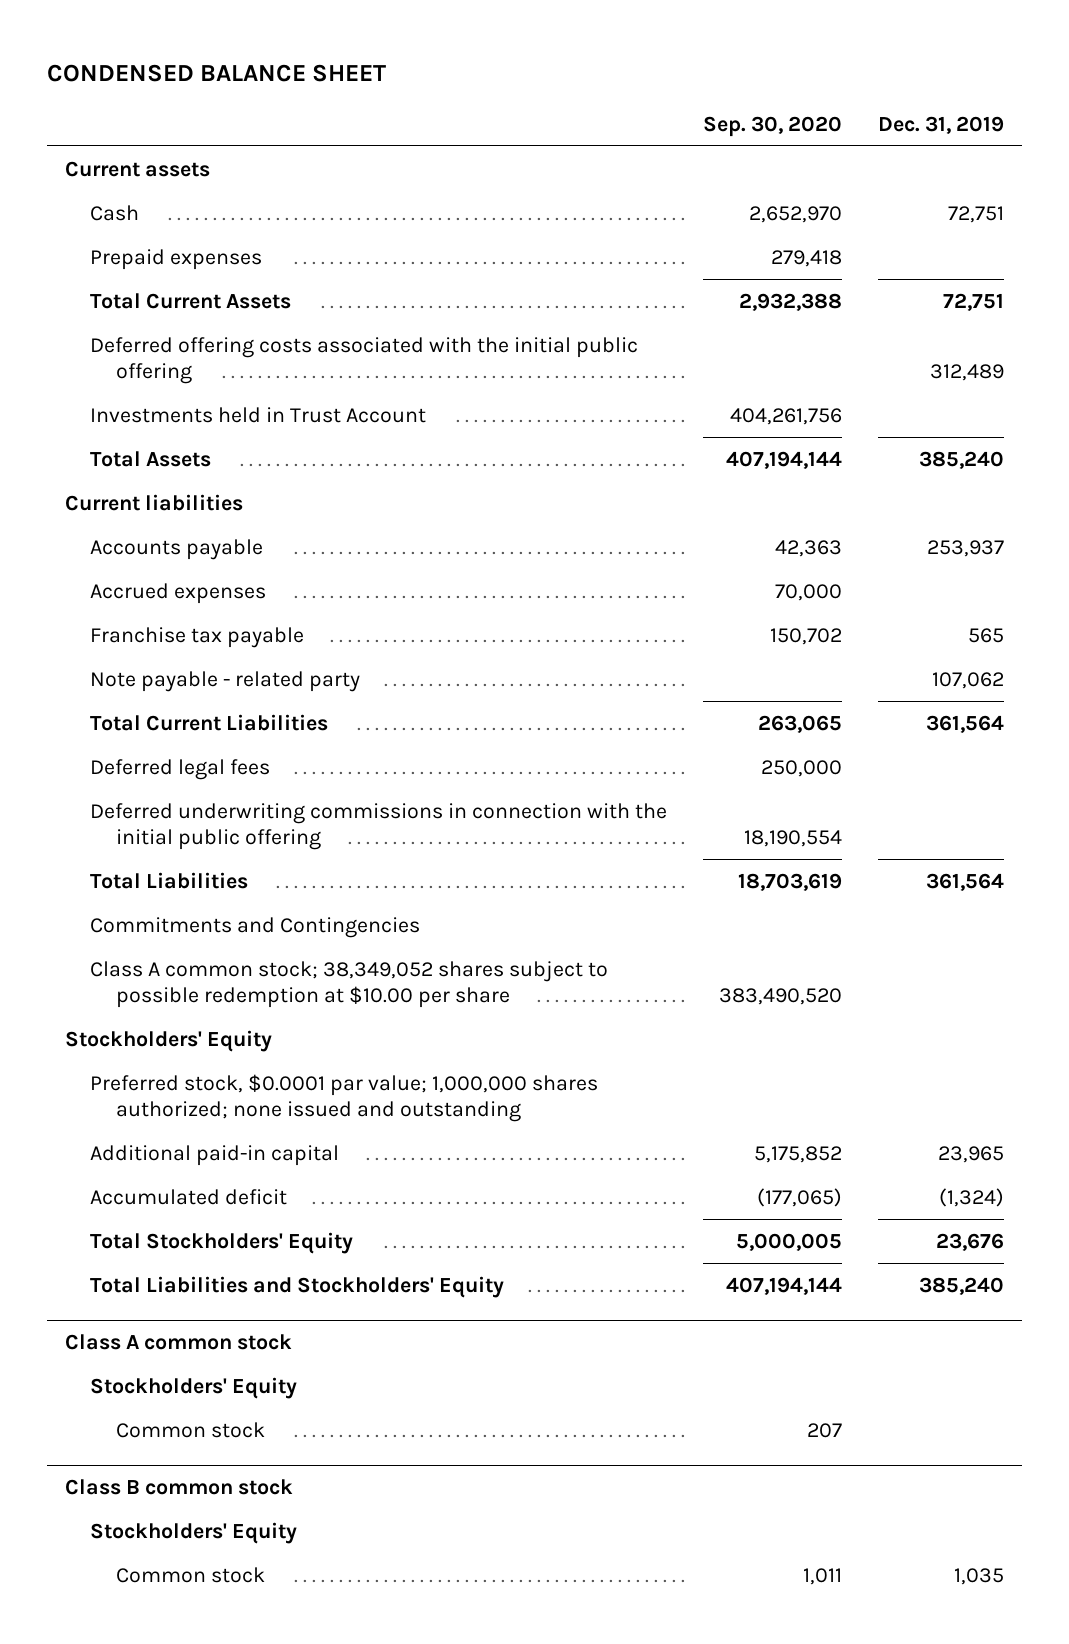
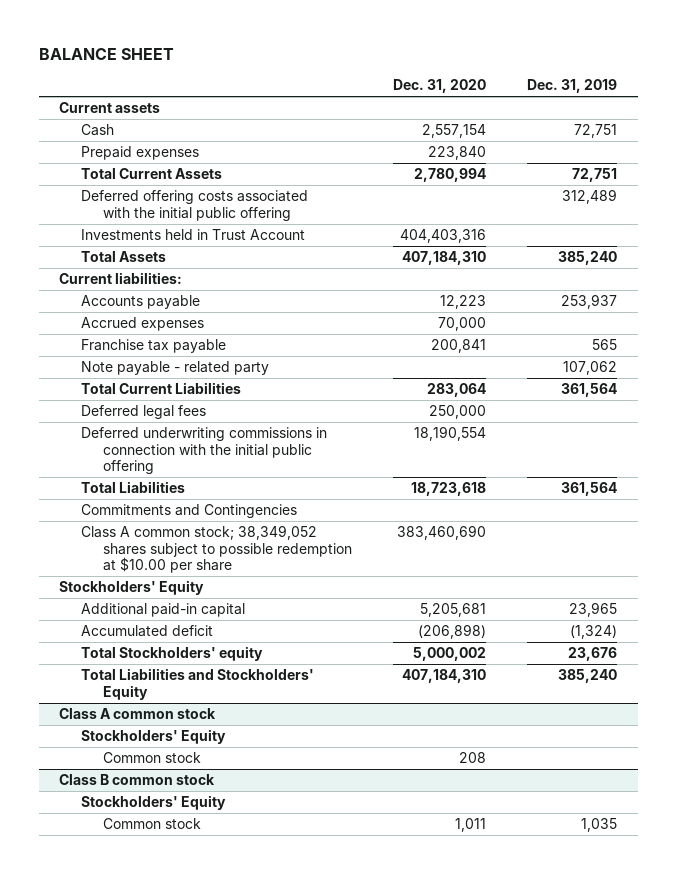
- CONDENSED BALANCE SHEET
+ BALANCE SHEET
- | Sep. 30, 2020 | Dec. 31, 2019
+ | Dec. 31, 2020 | Dec. 31, 2019
- Current liabilities
+ Current liabilities:
- Preferred stock, $0.0001 par value; 1,000,000 shares authorized; none issued and outstanding
- Total Stockholders' Equity | 5,000,005 | 23,676
+ Total Stockholders' equity | 5,000,002 | 23,676

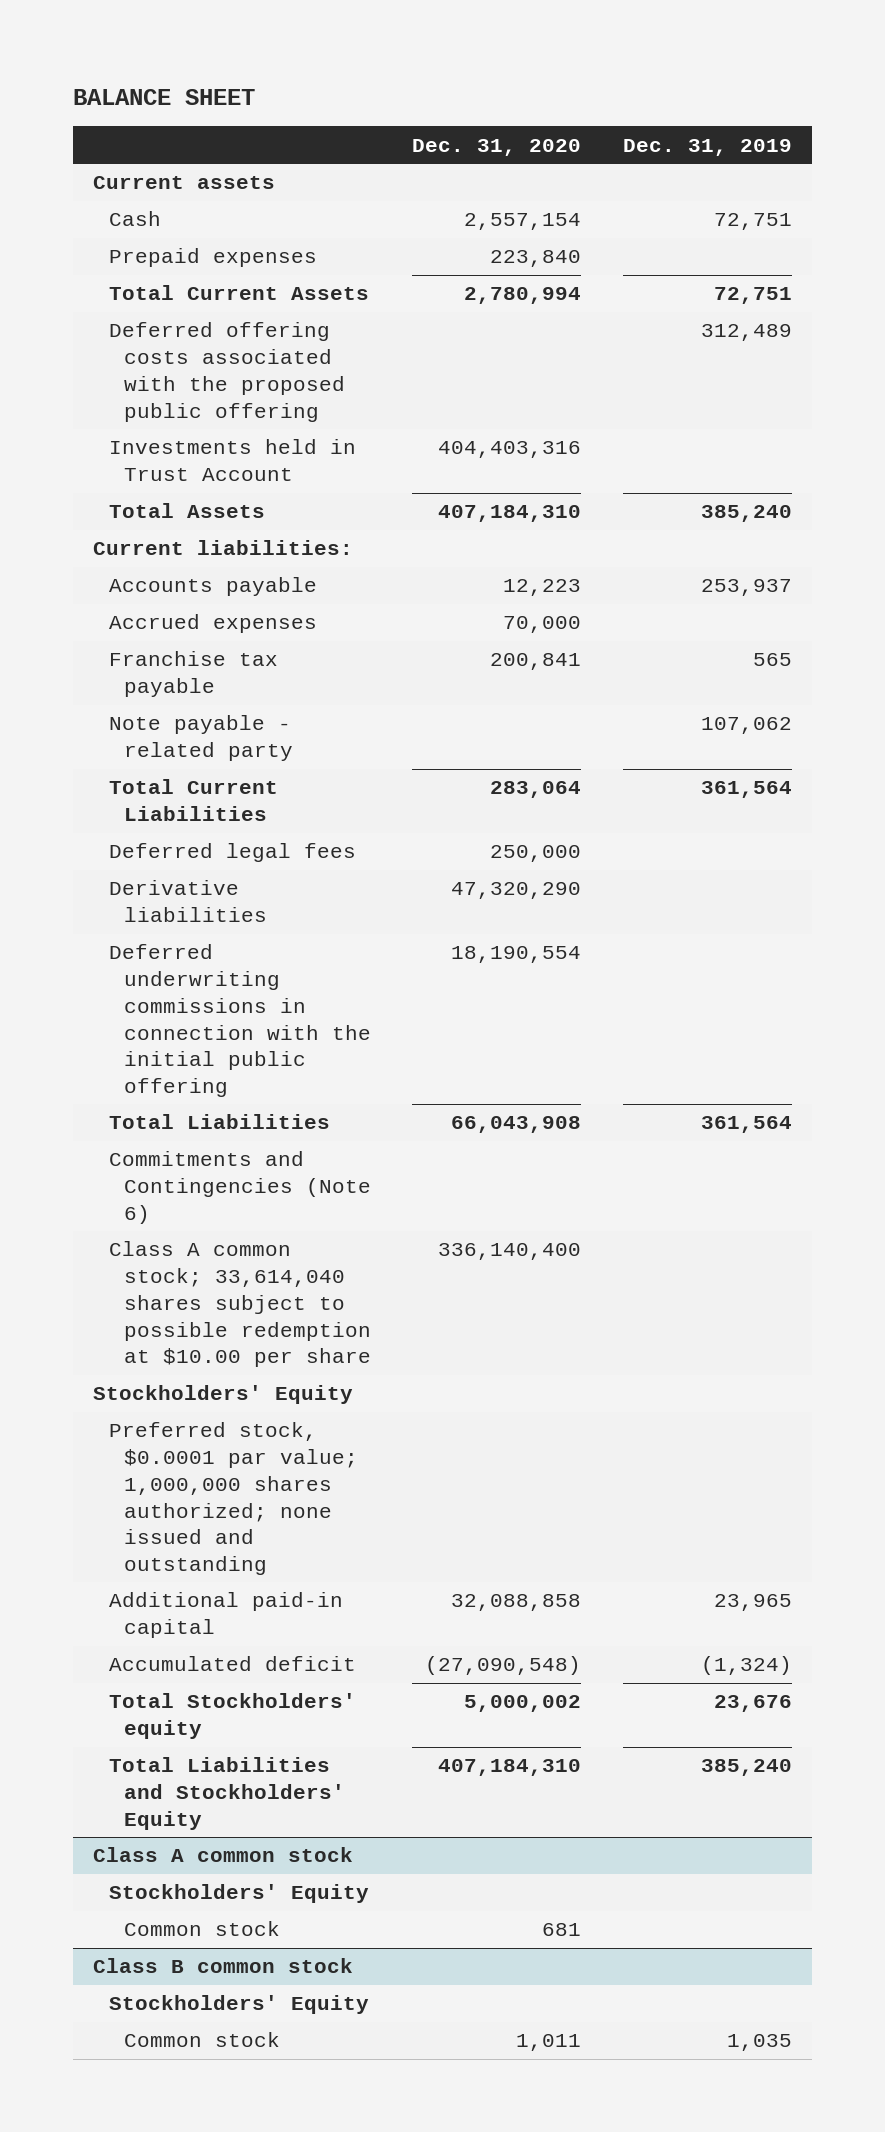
- Deferred offering costs associated with the initial public offering | | 312,489
+ Deferred offering costs associated with the proposed public offering | | 312,489
+ Derivative liabilities | 47,320,290 |
- Total Liabilities | 18,723,618 | 361,564
- Commitments and Contingencies
- Class A common stock; 38,349,052 shares subject to possible redemption at $10.00 per share | 383,460,690 |
+ Total Liabilities | 66,043,908 | 361,564
+ Commitments and Contingencies (Note 6)
+ Class A common stock; 33,614,040 shares subject to possible redemption at $10.00 per share | 336,140,400 |
- Additional paid-in capital | 5,205,681 | 23,965
- Accumulated deficit | (206,898) | (1,324)
+ Preferred stock, $0.0001 par value; 1,000,000 shares authorized; none issued and outstanding
+ Additional paid-in capital | 32,088,858 | 23,965
+ Accumulated deficit | (27,090,548) | (1,324)
@ Class A common stock
- Common stock | 208 |
+ Common stock | 681 |

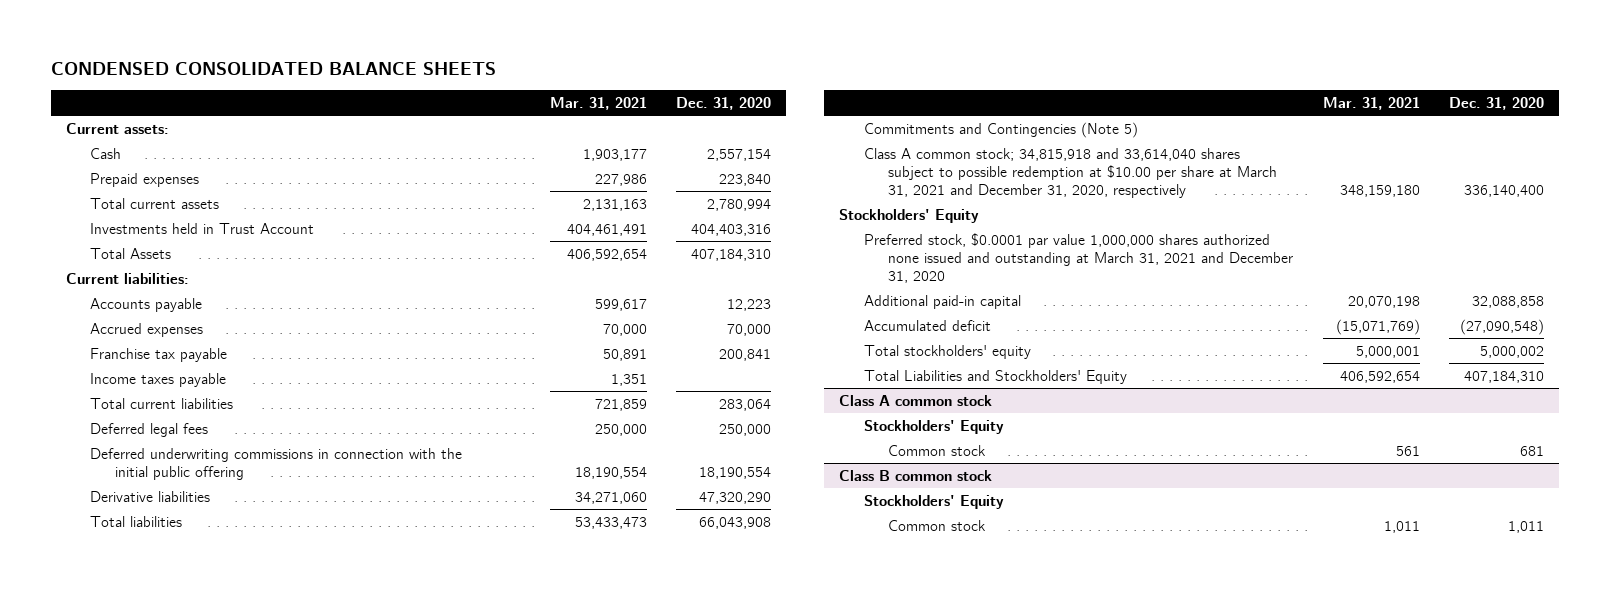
- BALANCE SHEET
+ CONDENSED CONSOLIDATED BALANCE SHEETS
- | Dec. 31, 2020 | Dec. 31, 2019
+ | Mar. 31, 2021 | Dec. 31, 2020
- Current assets
+ Current assets:
- Total Current Assets | 2,780,994 | 72,751
- Deferred offering costs associated with the proposed public offering | | 312,489
+ Total current assets | 2,131,163 | 2,780,994
- Note payable - related party | | 107,062
- Total Current Liabilities | 283,064 | 361,564
+ Income taxes payable | 1,351 |
+ Total current liabilities | 721,859 | 283,064
- Total Liabilities | 66,043,908 | 361,564
- Commitments and Contingencies (Note 6)
- Class A common stock; 33,614,040 shares subject to possible redemption at $10.00 per share | 336,140,400 |
moved down: Derivative liabilities | 34,271,060 | 47,320,290
+ Total liabilities | 53,433,473 | 66,043,908
+ Commitments and Contingencies (Note 5)
+ Class A common stock; 34,815,918 and 33,614,040 shares subject to possible redemption at $10.00 per share at March 31, 2021 and December 31, 2020, respectively | 348,159,180 | 336,140,400
- Preferred stock, $0.0001 par value; 1,000,000 shares authorized; none issued and outstanding
+ Preferred stock, $0.0001 par value 1,000,000 shares authorized none issued and outstanding at March 31, 2021 and December 31, 2020
- Total Stockholders' equity | 5,000,002 | 23,676
+ Total stockholders' equity | 5,000,001 | 5,000,002

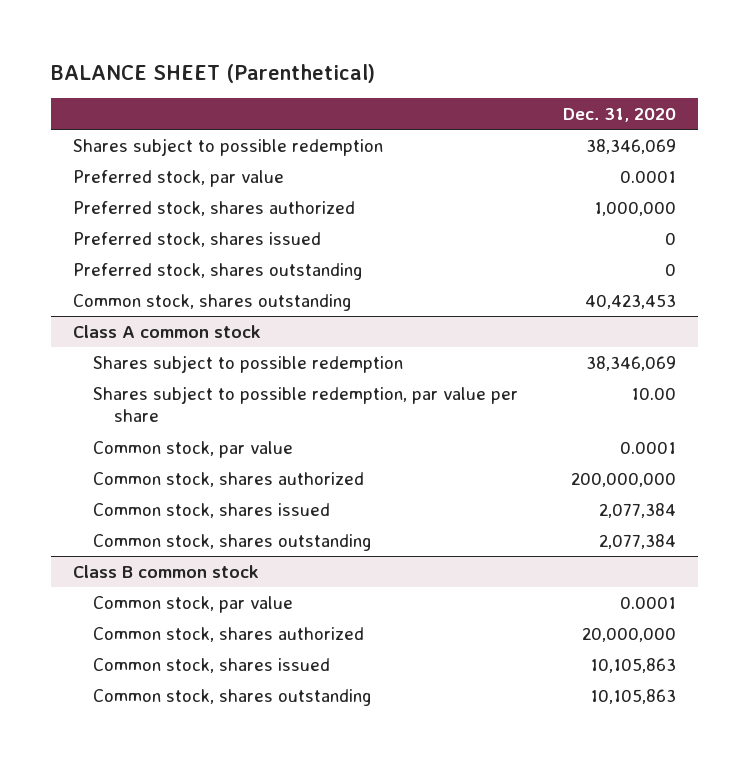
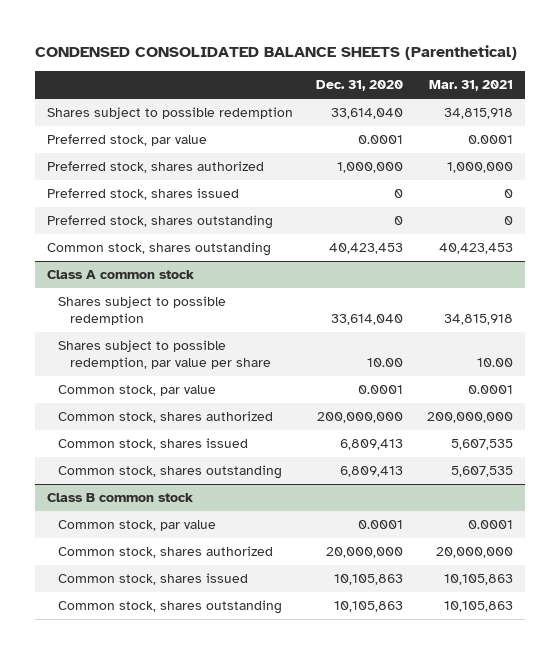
- BALANCE SHEET (Parenthetical)
+ CONDENSED CONSOLIDATED BALANCE SHEETS (Parenthetical)
- | Dec. 31, 2020
+ | Dec. 31, 2020 | Mar. 31, 2021
- Shares subject to possible redemption | 38,346,069
+ Shares subject to possible redemption | 33,614,040 | 34,815,918
@ Class A common stock
- Shares subject to possible redemption | 38,346,069
+ Shares subject to possible redemption | 33,614,040 | 34,815,918
- Common stock, shares issued | 2,077,384
- Common stock, shares outstanding | 2,077,384
+ Common stock, shares issued | 6,809,413 | 5,607,535
+ Common stock, shares outstanding | 6,809,413 | 5,607,535

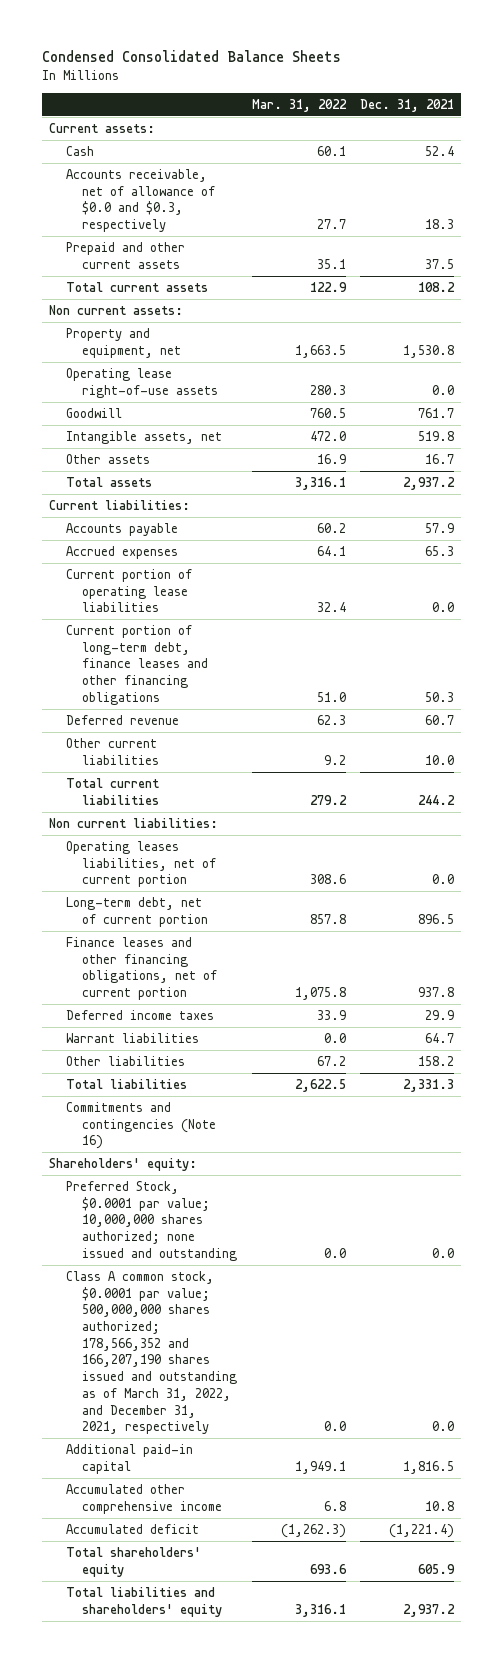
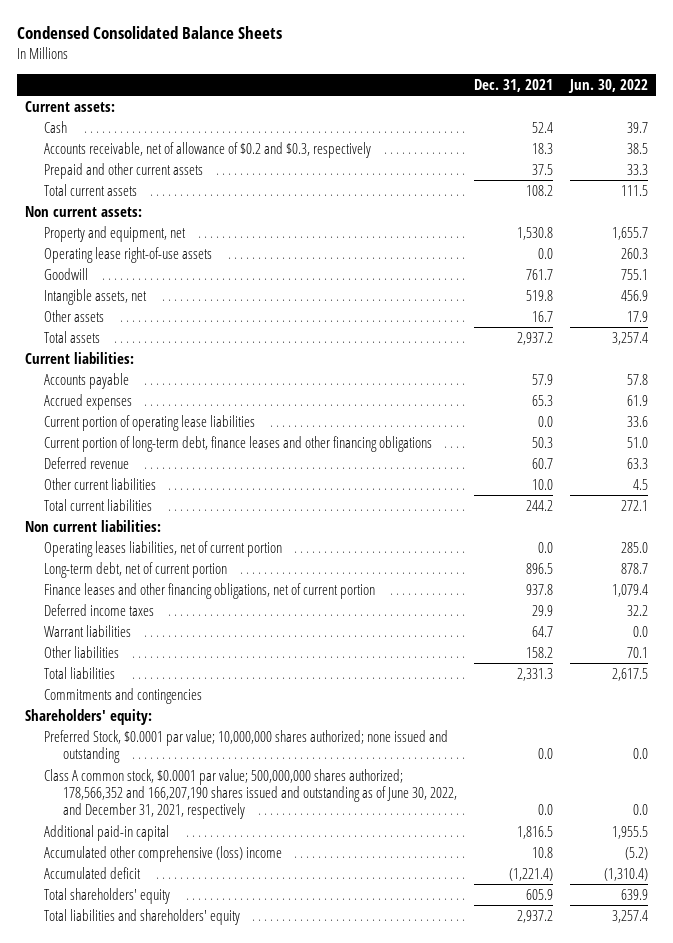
- | Mar. 31, 2022 | Dec. 31, 2021
+ | Dec. 31, 2021 | Jun. 30, 2022
- Accounts receivable, net of allowance of $0.0 and $0.3, respectively | 27.7 | 18.3
+ Accounts receivable, net of allowance of $0.2 and $0.3, respectively | 18.3 | 38.5
- Commitments and contingencies (Note 16)
+ Commitments and contingencies
- Class A common stock, $0.0001 par value; 500,000,000 shares authorized; 178,566,352 and 166,207,190 shares issued and outstanding as of March 31, 2022, and December 31, 2021, respectively | 0.0 | 0.0
+ Class A common stock, $0.0001 par value; 500,000,000 shares authorized; 178,566,352 and 166,207,190 shares issued and outstanding as of June 30, 2022, and December 31, 2021, respectively | 0.0 | 0.0
- Accumulated other comprehensive income | 6.8 | 10.8
+ Accumulated other comprehensive (loss) income | 10.8 | (5.2)

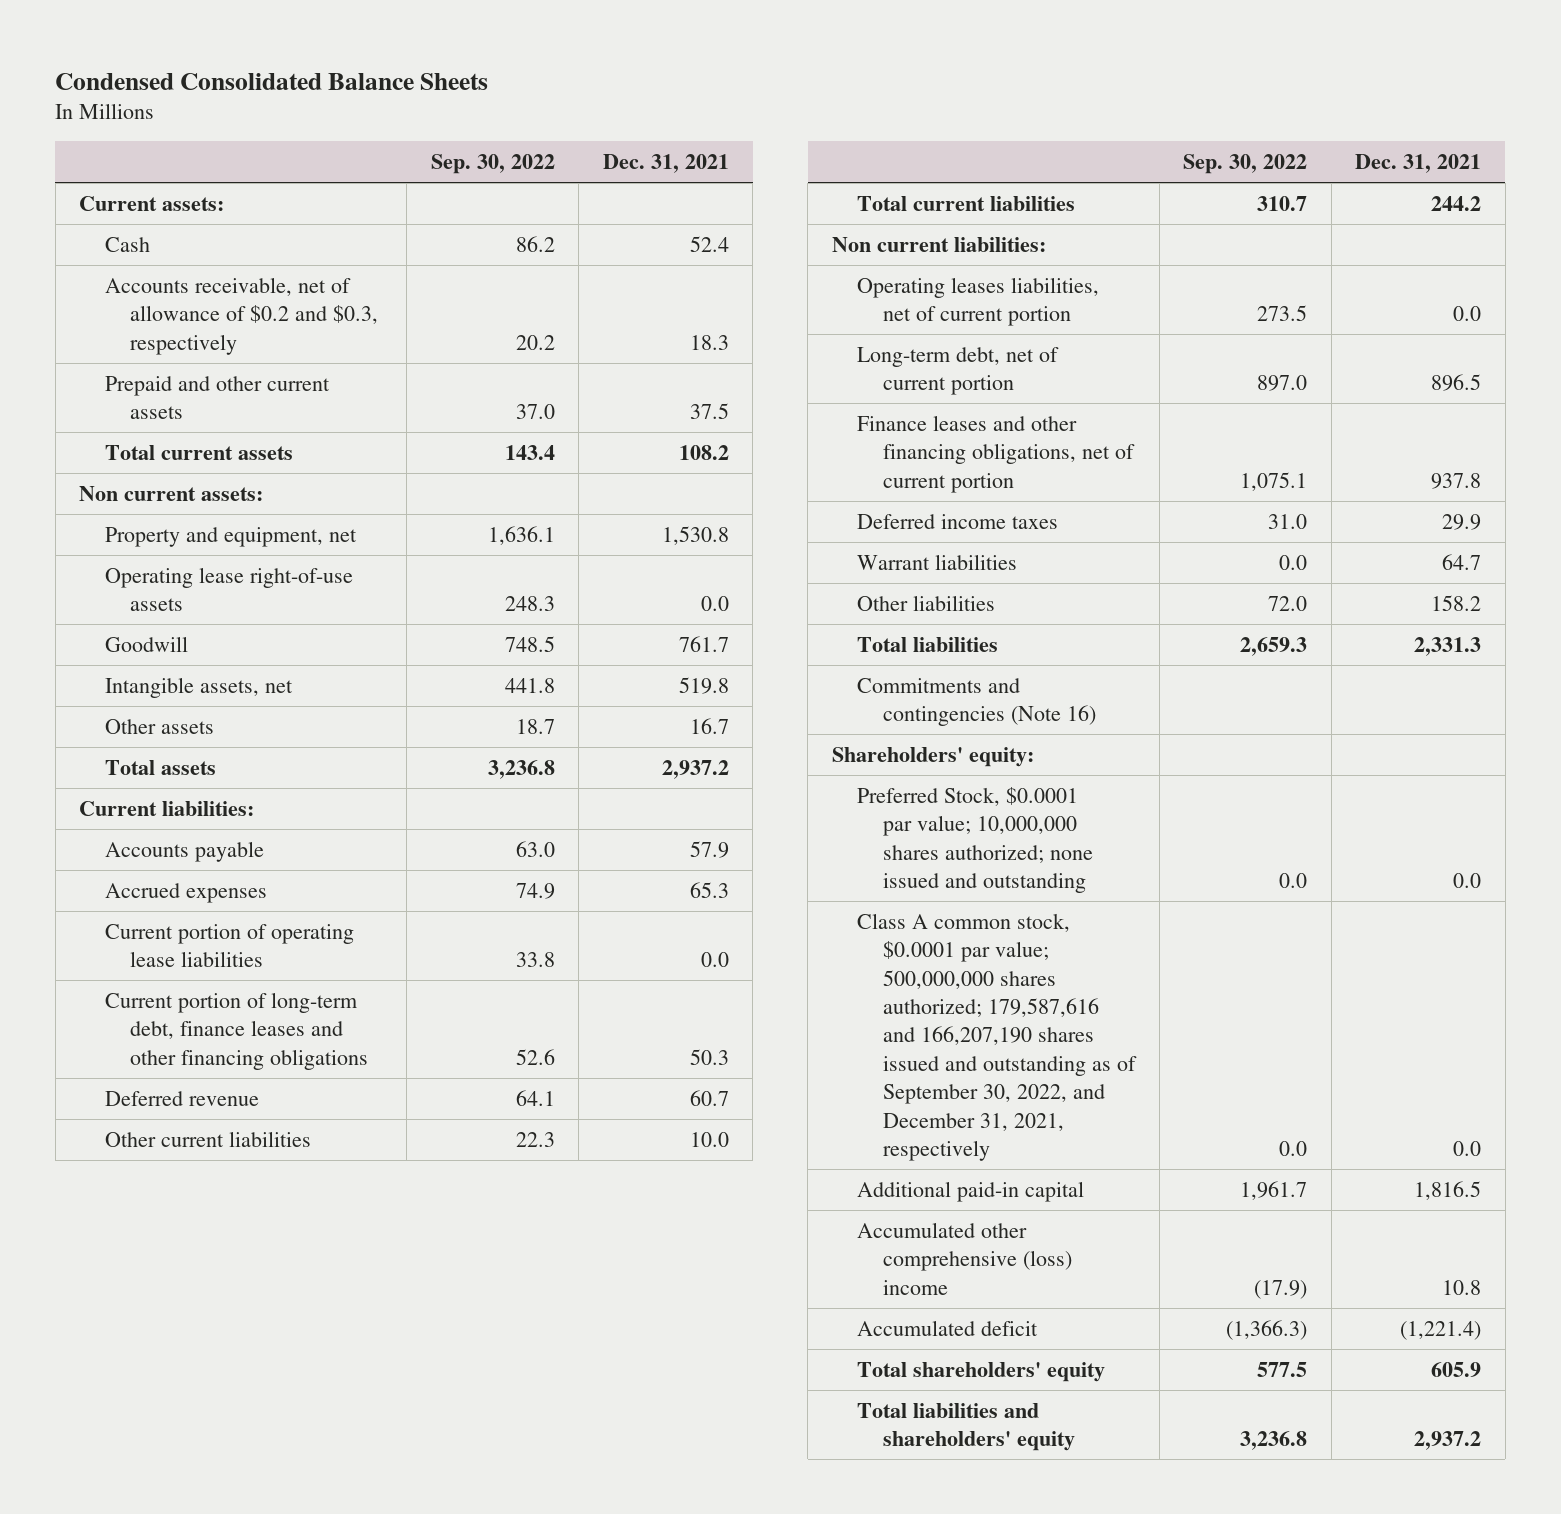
- | Dec. 31, 2021 | Jun. 30, 2022
+ | Sep. 30, 2022 | Dec. 31, 2021
- Commitments and contingencies
+ Commitments and contingencies (Note 16)
- Class A common stock, $0.0001 par value; 500,000,000 shares authorized; 178,566,352 and 166,207,190 shares issued and outstanding as of June 30, 2022, and December 31, 2021, respectively | 0.0 | 0.0
+ Class A common stock, $0.0001 par value; 500,000,000 shares authorized; 179,587,616 and 166,207,190 shares issued and outstanding as of September 30, 2022, and December 31, 2021, respectively | 0.0 | 0.0

